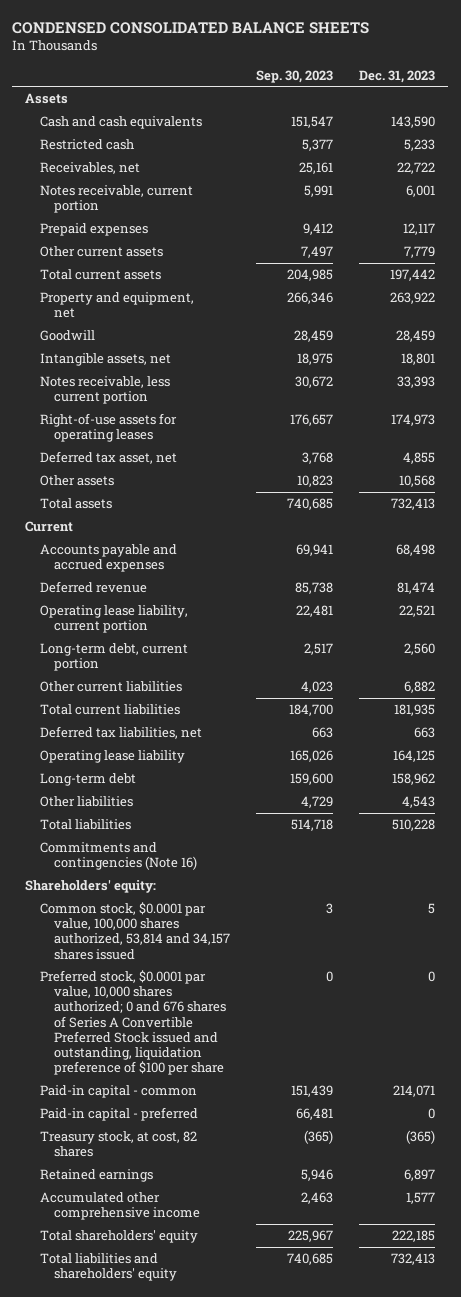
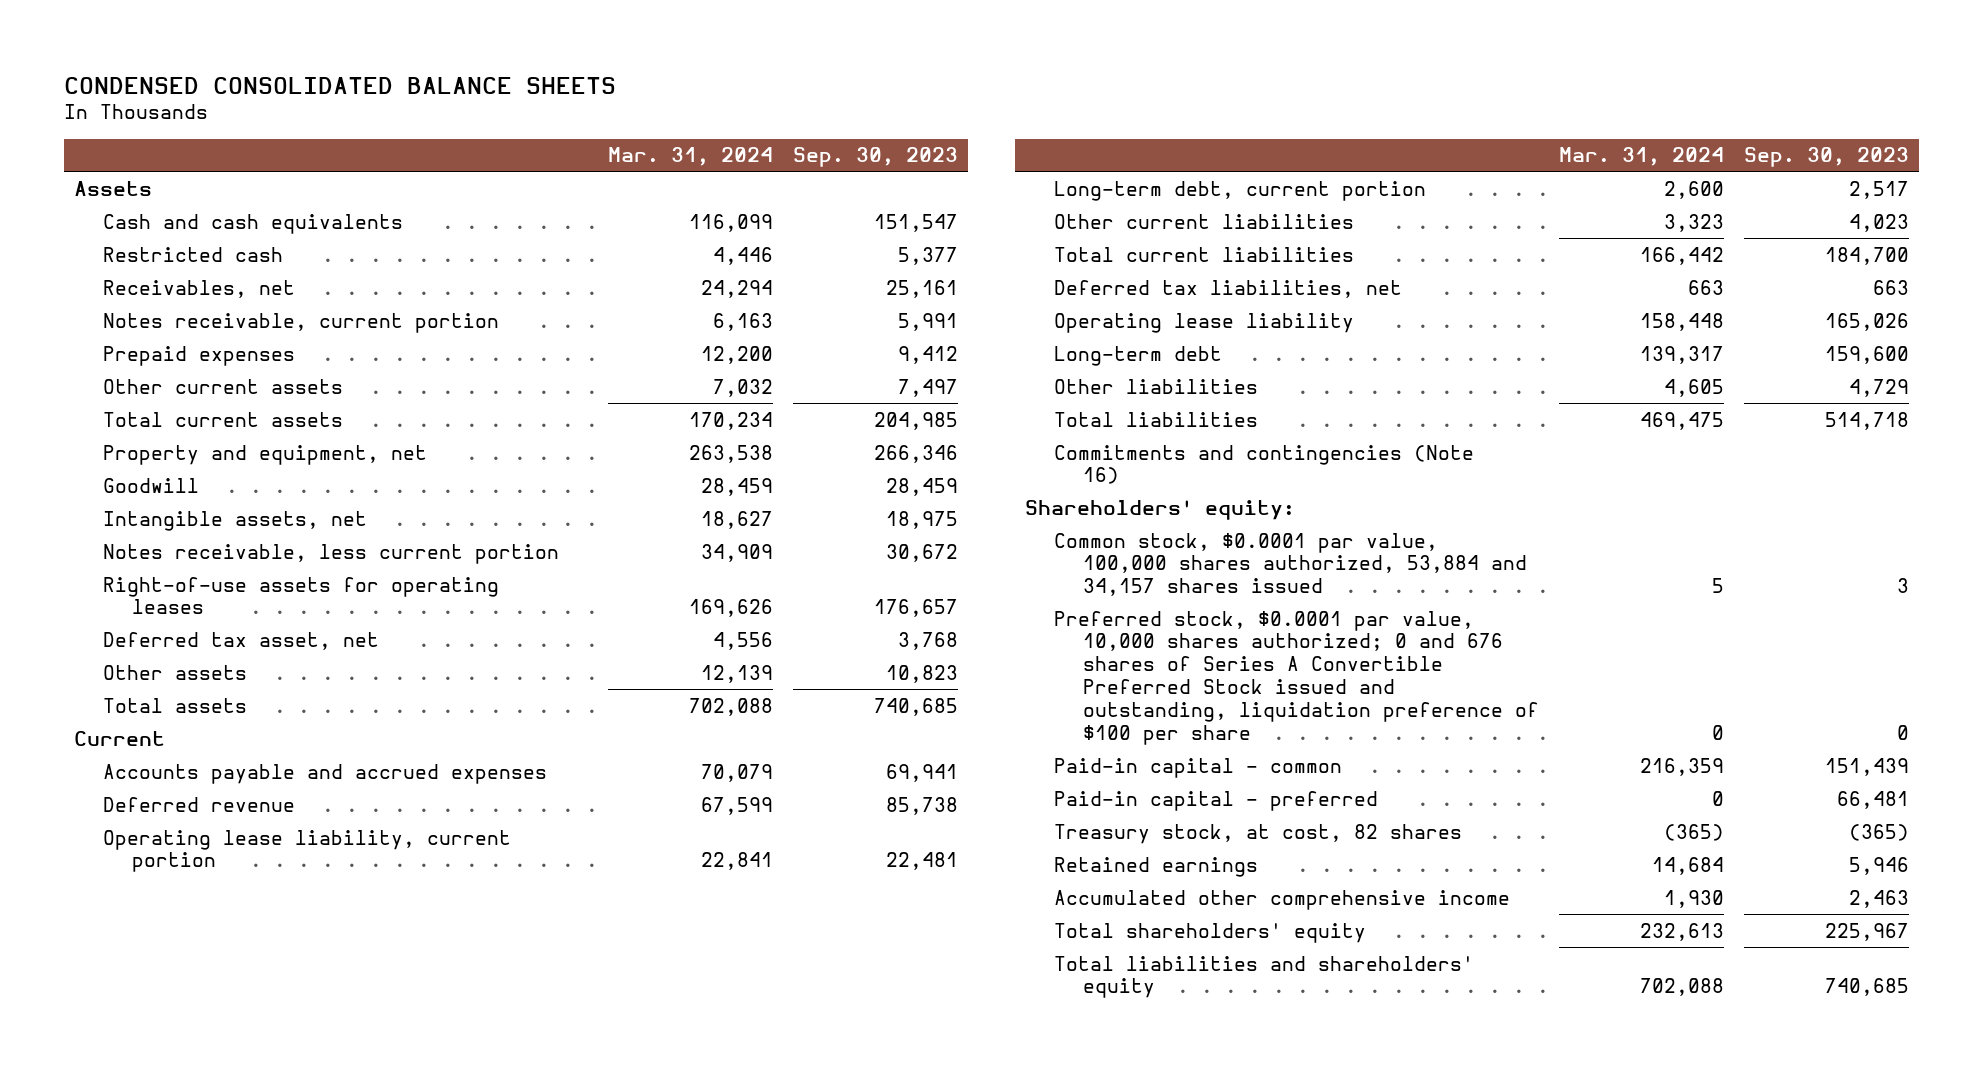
- | Sep. 30, 2023 | Dec. 31, 2023
+ | Mar. 31, 2024 | Sep. 30, 2023
- Common stock, $0.0001 par value, 100,000 shares authorized, 53,814 and 34,157 shares issued | 3 | 5
+ Common stock, $0.0001 par value, 100,000 shares authorized, 53,884 and 34,157 shares issued | 5 | 3

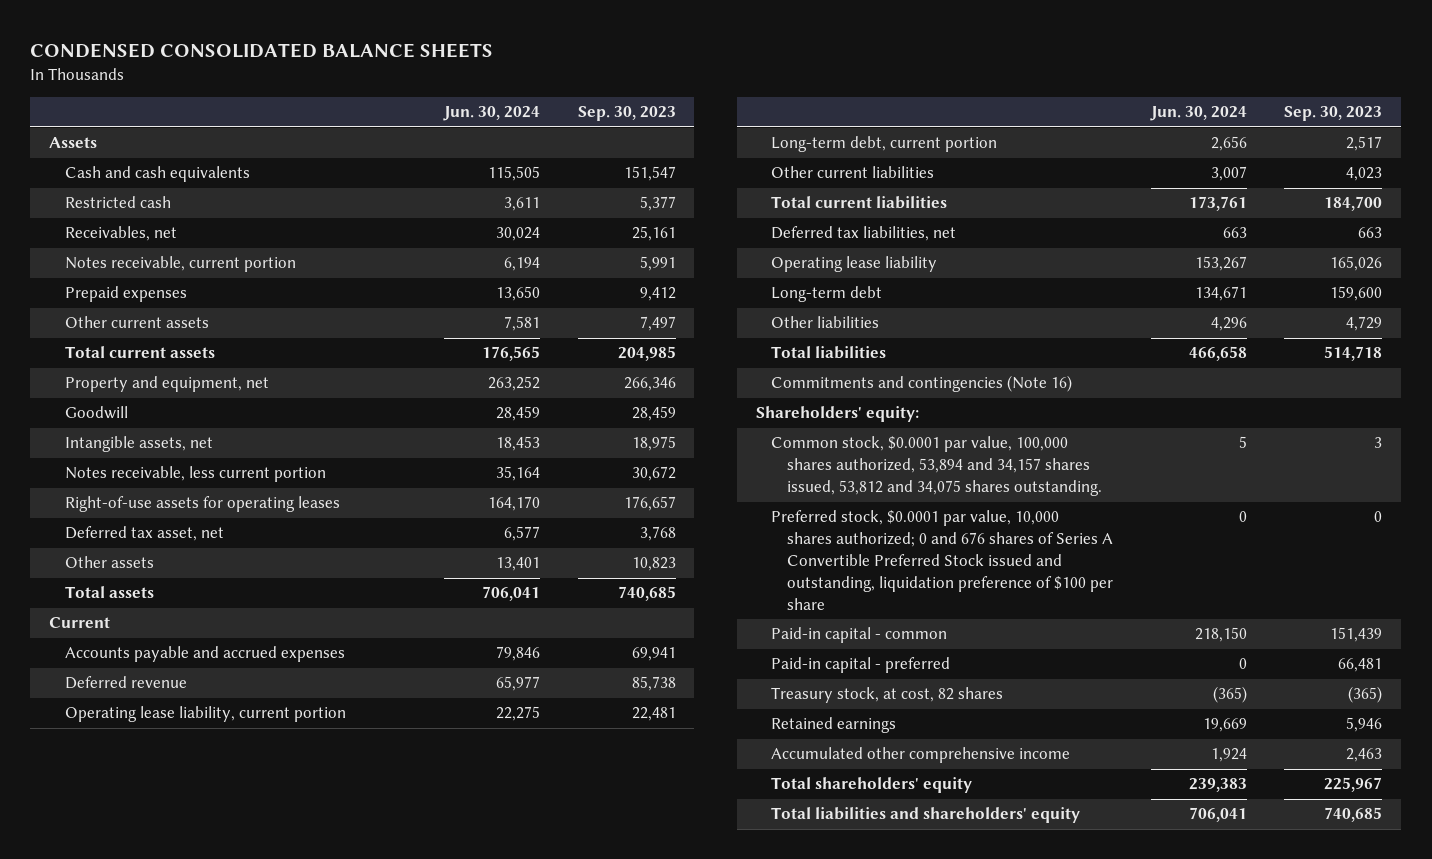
- | Mar. 31, 2024 | Sep. 30, 2023
+ | Jun. 30, 2024 | Sep. 30, 2023
- Common stock, $0.0001 par value, 100,000 shares authorized, 53,884 and 34,157 shares issued | 5 | 3
+ Common stock, $0.0001 par value, 100,000 shares authorized, 53,894 and 34,157 shares issued, 53,812 and 34,075 shares outstanding. | 5 | 3

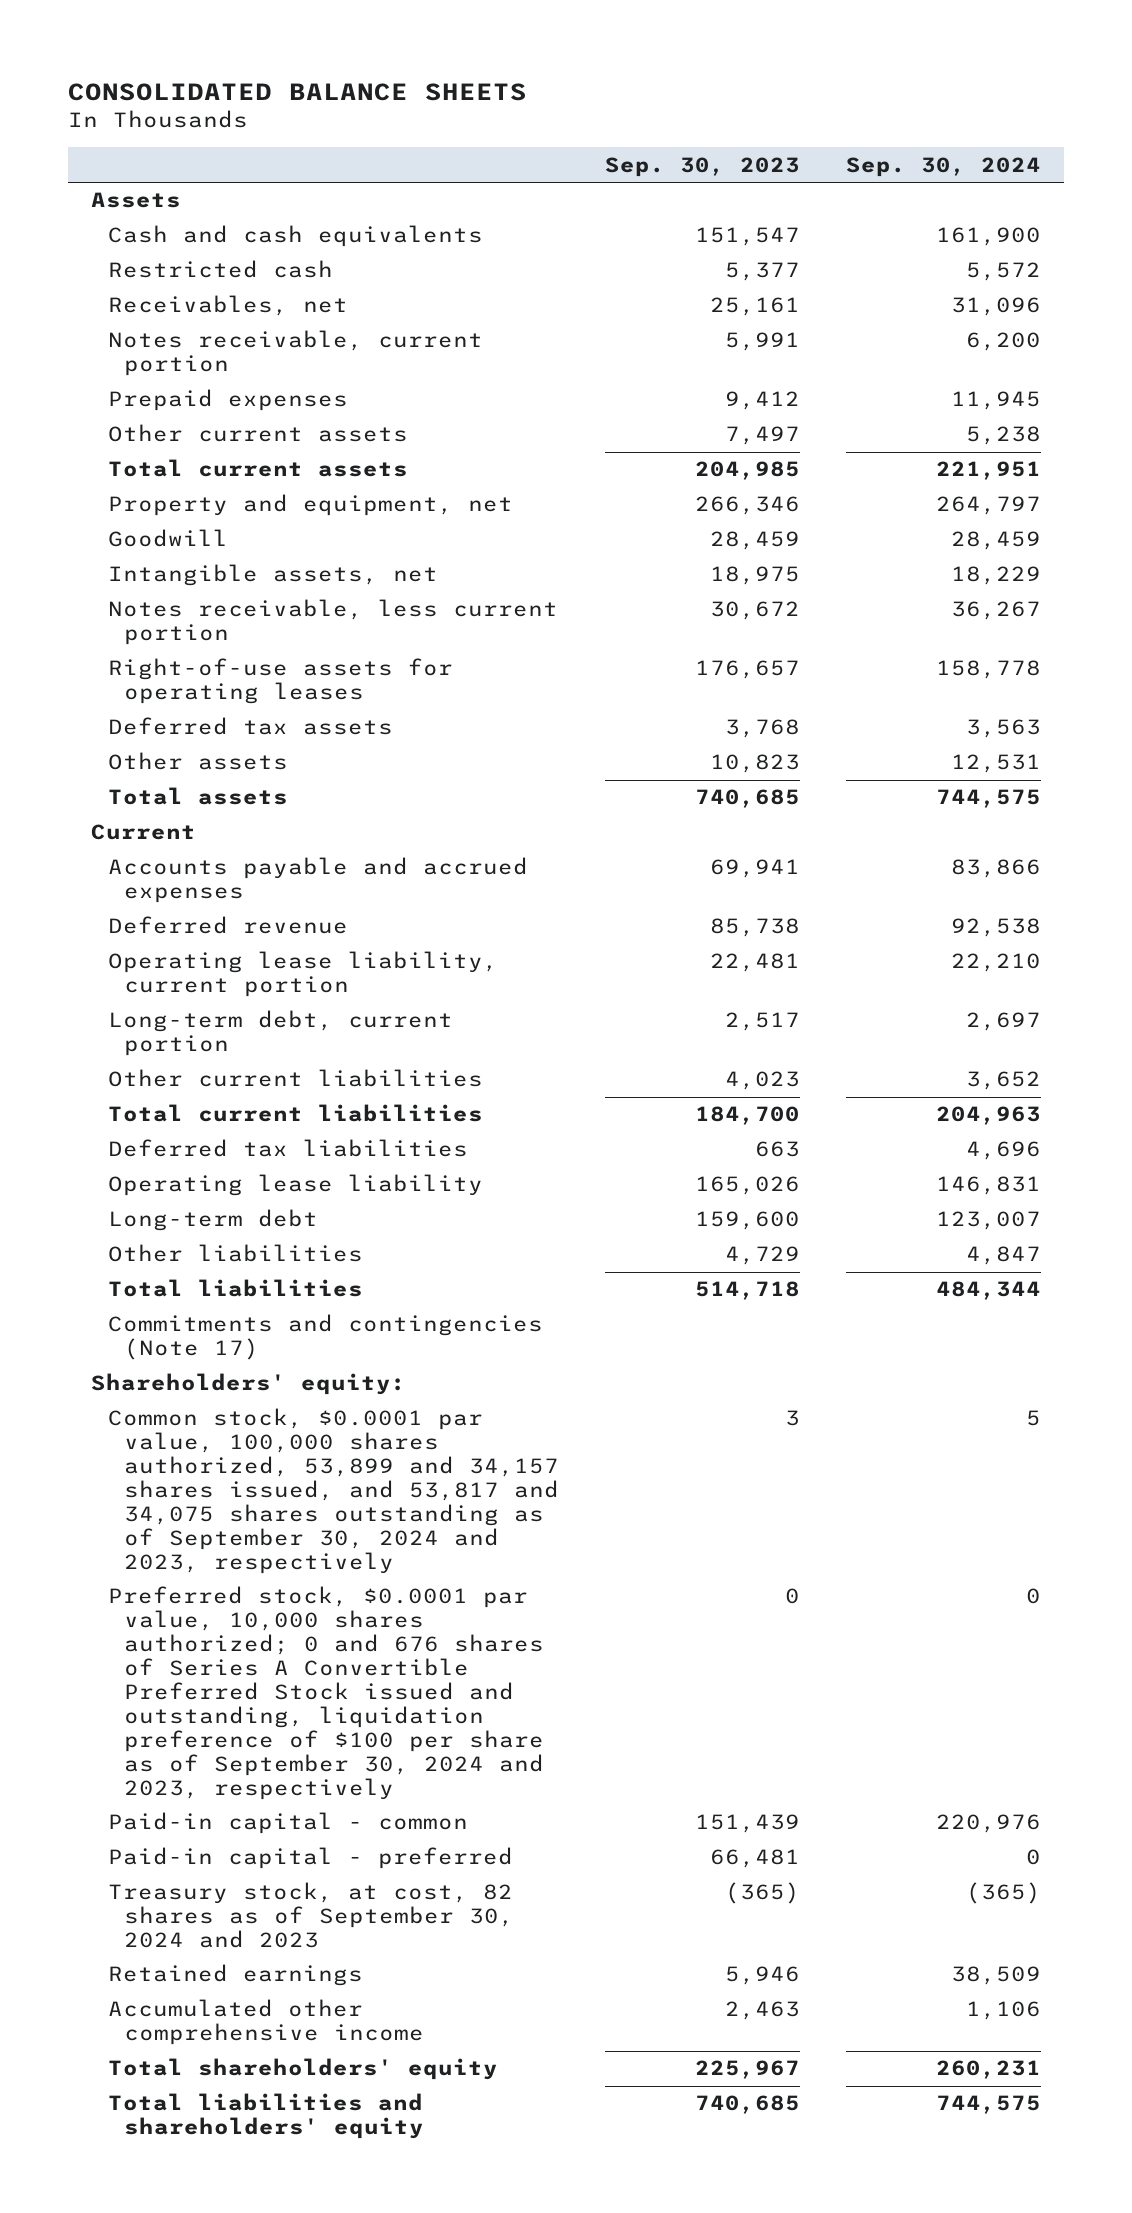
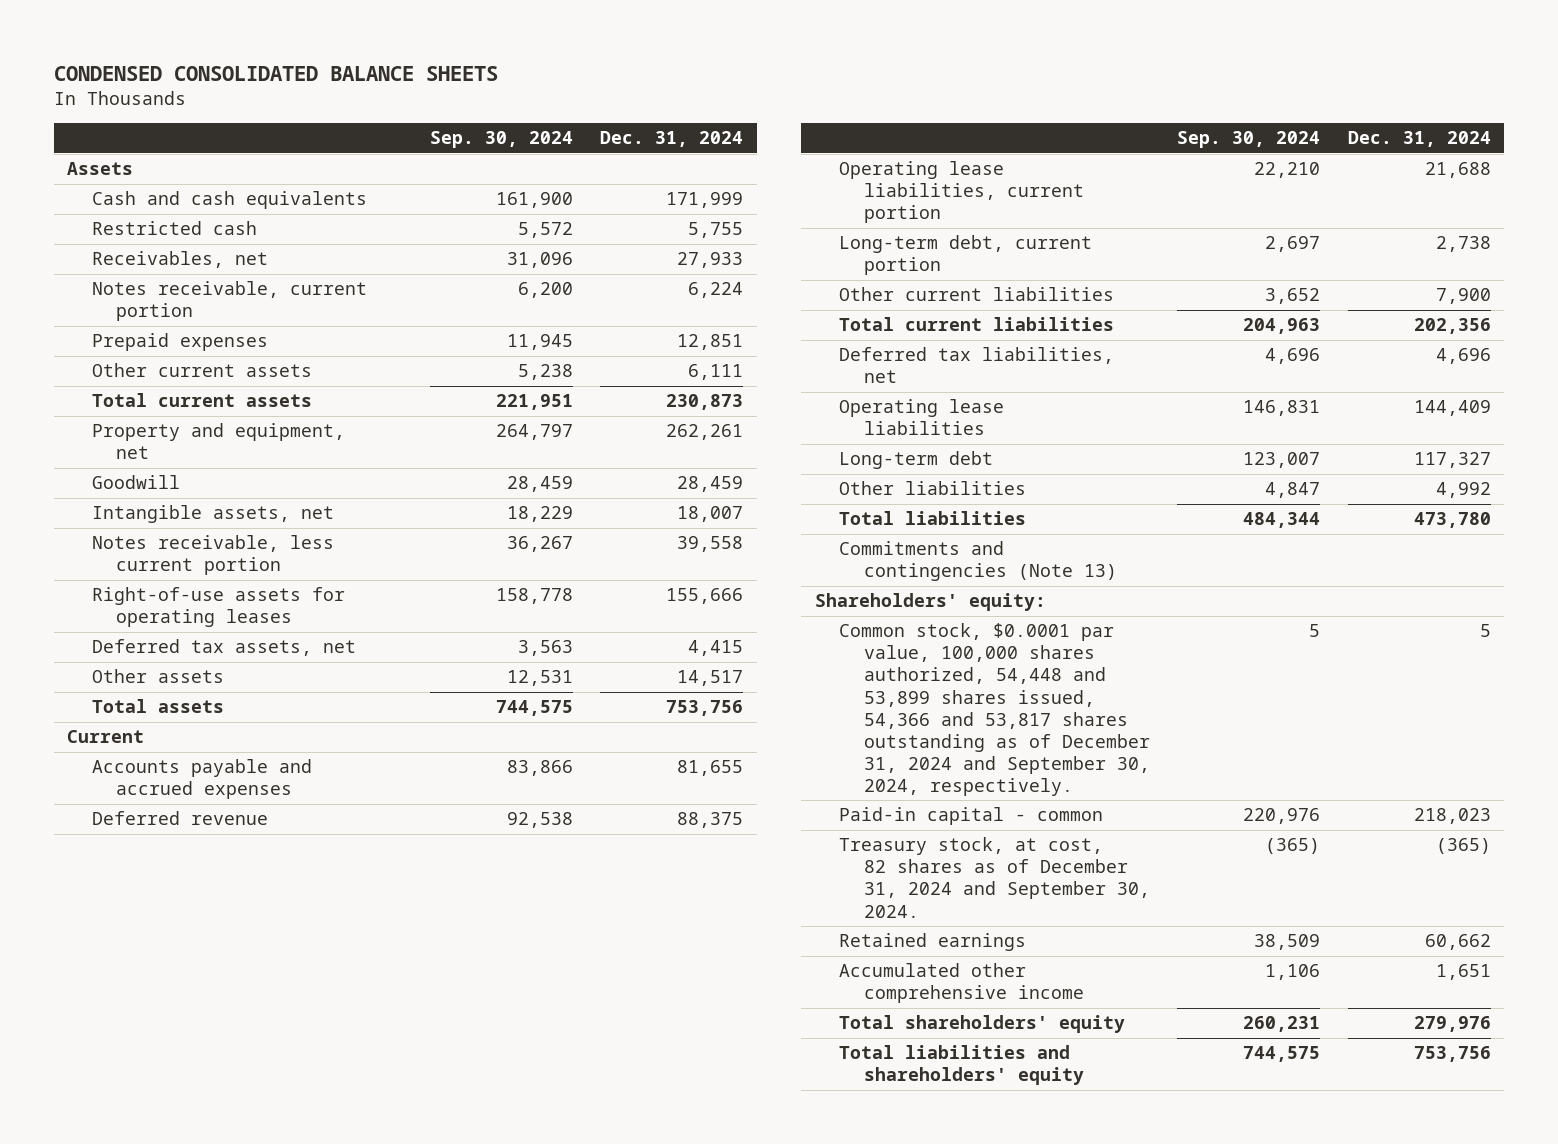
- CONSOLIDATED BALANCE SHEETS
+ CONDENSED CONSOLIDATED BALANCE SHEETS
- | Sep. 30, 2023 | Sep. 30, 2024
+ | Sep. 30, 2024 | Dec. 31, 2024
- Deferred tax assets | 3,768 | 3,563
+ Deferred tax assets, net | 3,563 | 4,415
- Operating lease liability, current portion | 22,481 | 22,210
+ Operating lease liabilities, current portion | 22,210 | 21,688
- Deferred tax liabilities | 663 | 4,696
- Operating lease liability | 165,026 | 146,831
+ Deferred tax liabilities, net | 4,696 | 4,696
+ Operating lease liabilities | 146,831 | 144,409
- Commitments and contingencies (Note 17)
+ Commitments and contingencies (Note 13)
- Common stock, $0.0001 par value, 100,000 shares authorized, 53,899 and 34,157 shares issued, and 53,817 and 34,075 shares outstanding as of September 30, 2024 and 2023, respectively | 3 | 5
- Preferred stock, $0.0001 par value, 10,000 shares authorized; 0 and 676 shares of Series A Convertible Preferred Stock issued and outstanding, liquidation preference of $100 per share as of September 30, 2024 and 2023, respectively | 0 | 0
+ Common stock, $0.0001 par value, 100,000 shares authorized, 54,448 and 53,899 shares issued, 54,366 and 53,817 shares outstanding as of December 31, 2024 and September 30, 2024, respectively. | 5 | 5
- Paid-in capital - preferred | 66,481 | 0
- Treasury stock, at cost, 82 shares as of September 30, 2024 and 2023 | (365) | (365)
+ Treasury stock, at cost, 82 shares as of December 31, 2024 and September 30, 2024. | (365) | (365)

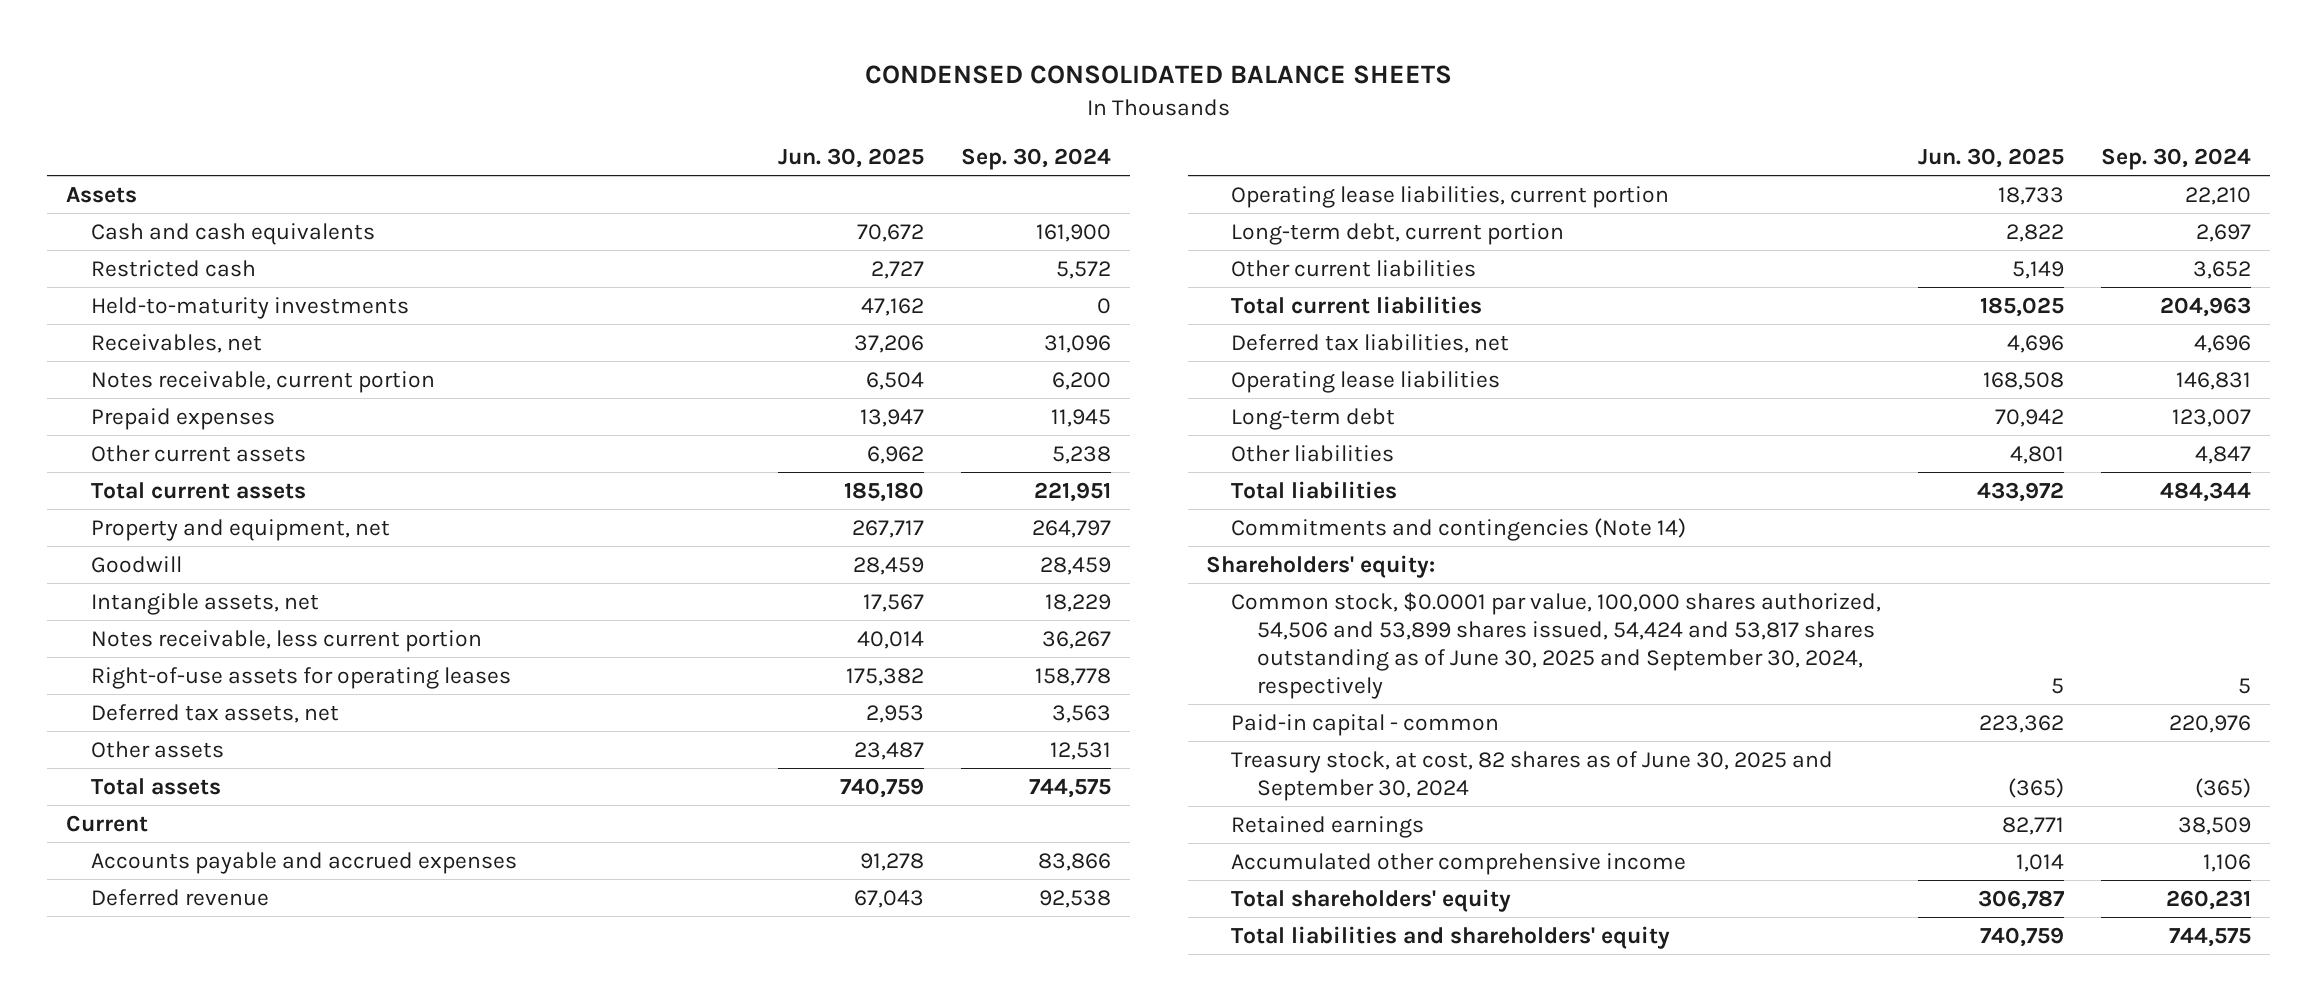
- | Sep. 30, 2024 | Dec. 31, 2024
+ | Jun. 30, 2025 | Sep. 30, 2024
+ Held-to-maturity investments | 47,162 | 0
- Commitments and contingencies (Note 13)
+ Commitments and contingencies (Note 14)
- Common stock, $0.0001 par value, 100,000 shares authorized, 54,448 and 53,899 shares issued, 54,366 and 53,817 shares outstanding as of December 31, 2024 and September 30, 2024, respectively. | 5 | 5
+ Common stock, $0.0001 par value, 100,000 shares authorized, 54,506 and 53,899 shares issued, 54,424 and 53,817 shares outstanding as of June 30, 2025 and September 30, 2024, respectively | 5 | 5
- Treasury stock, at cost, 82 shares as of December 31, 2024 and September 30, 2024. | (365) | (365)
+ Treasury stock, at cost, 82 shares as of June 30, 2025 and September 30, 2024 | (365) | (365)

